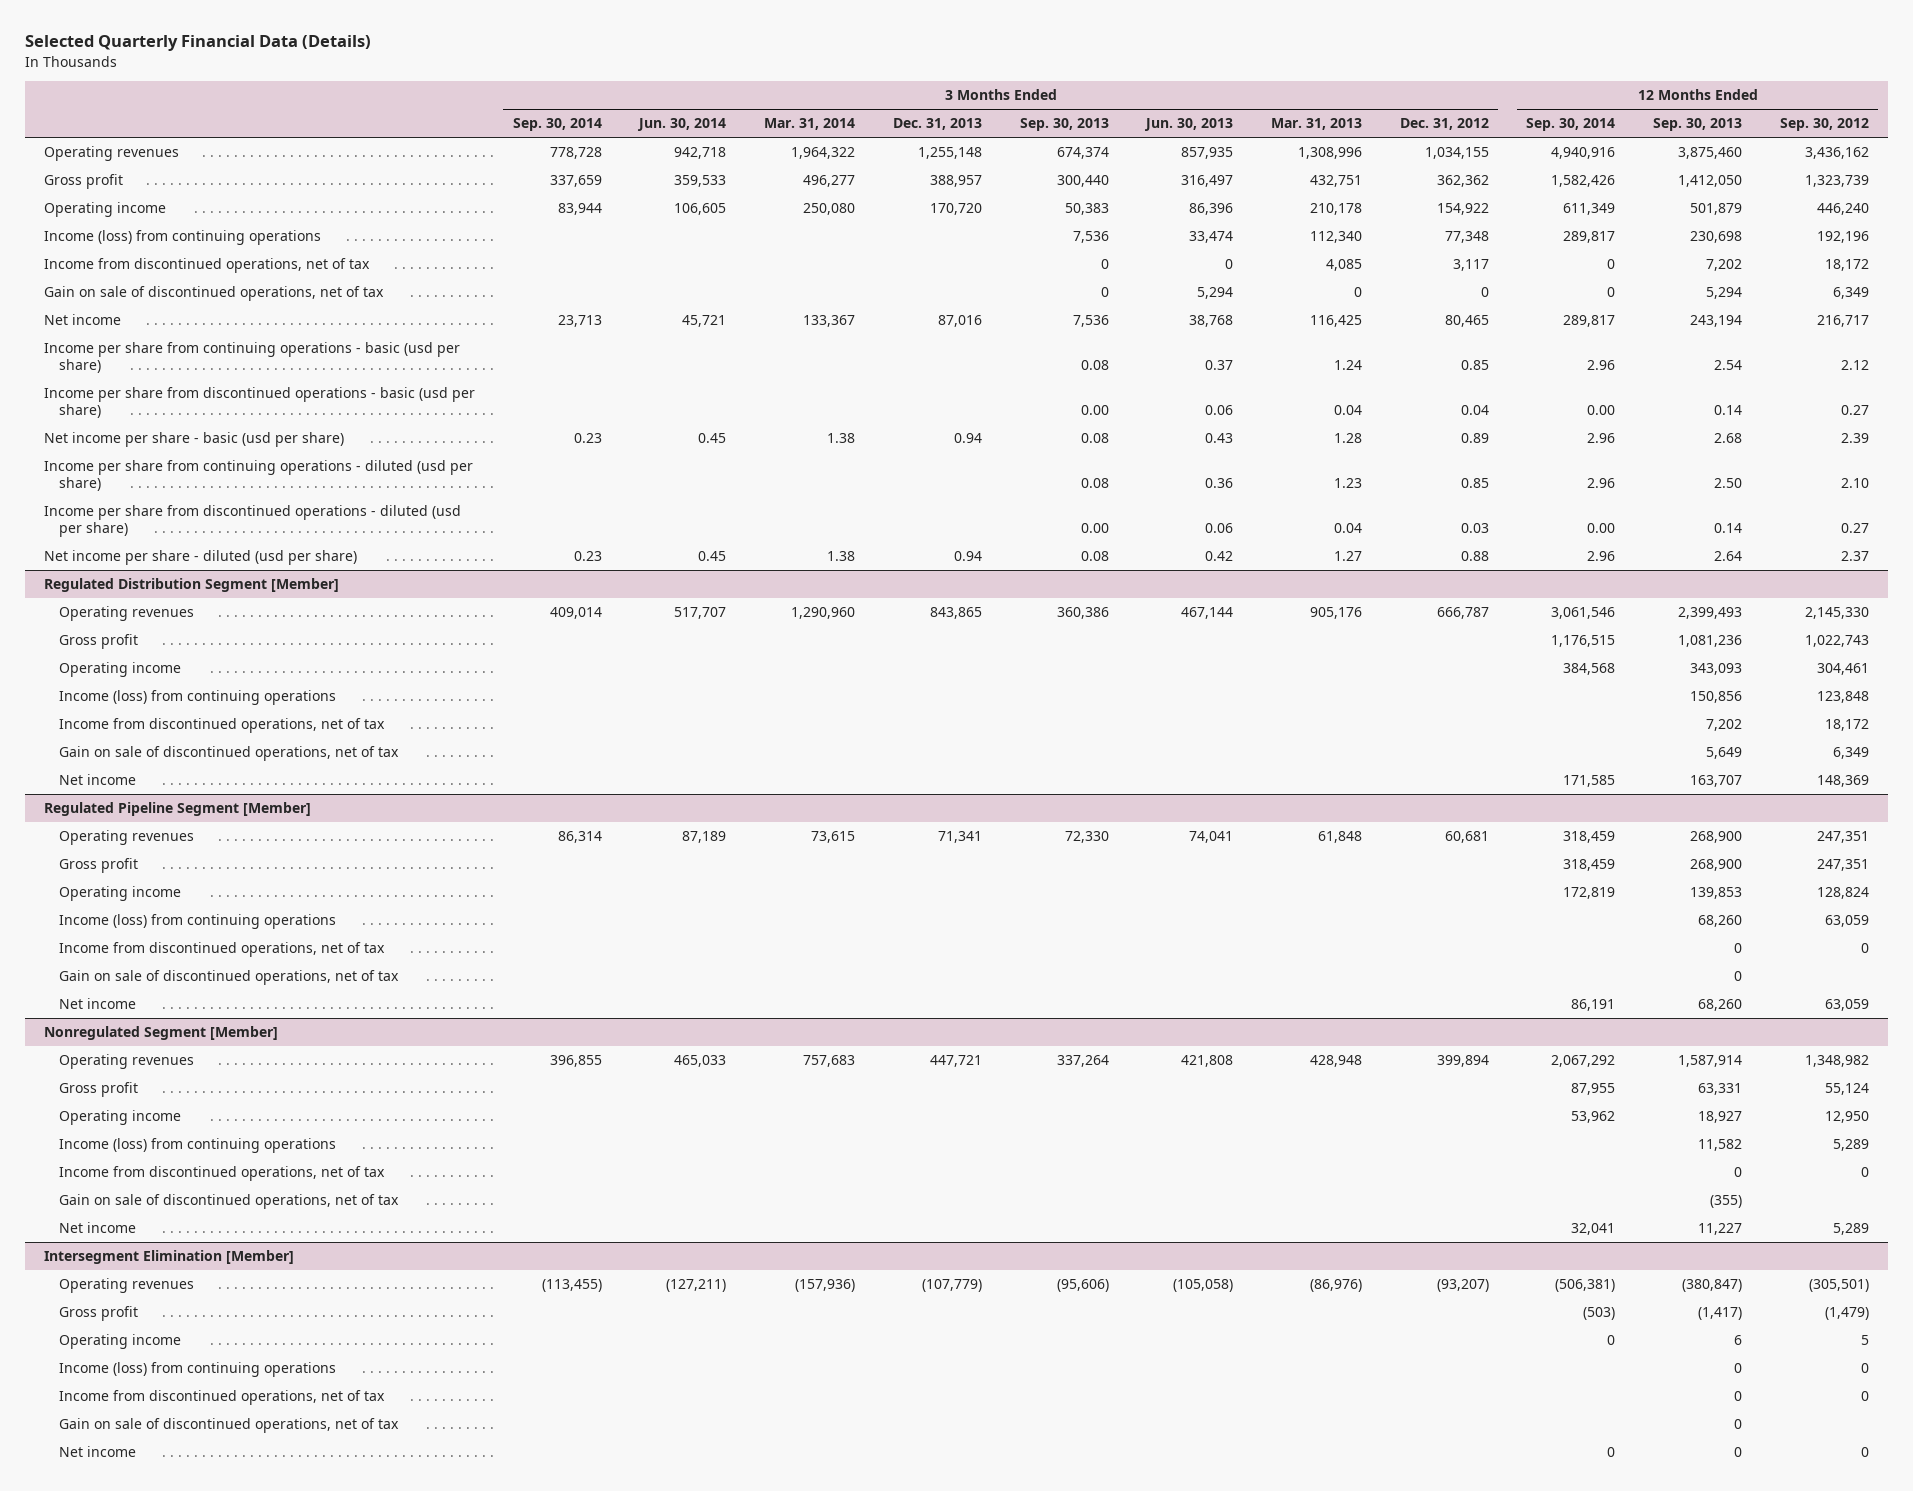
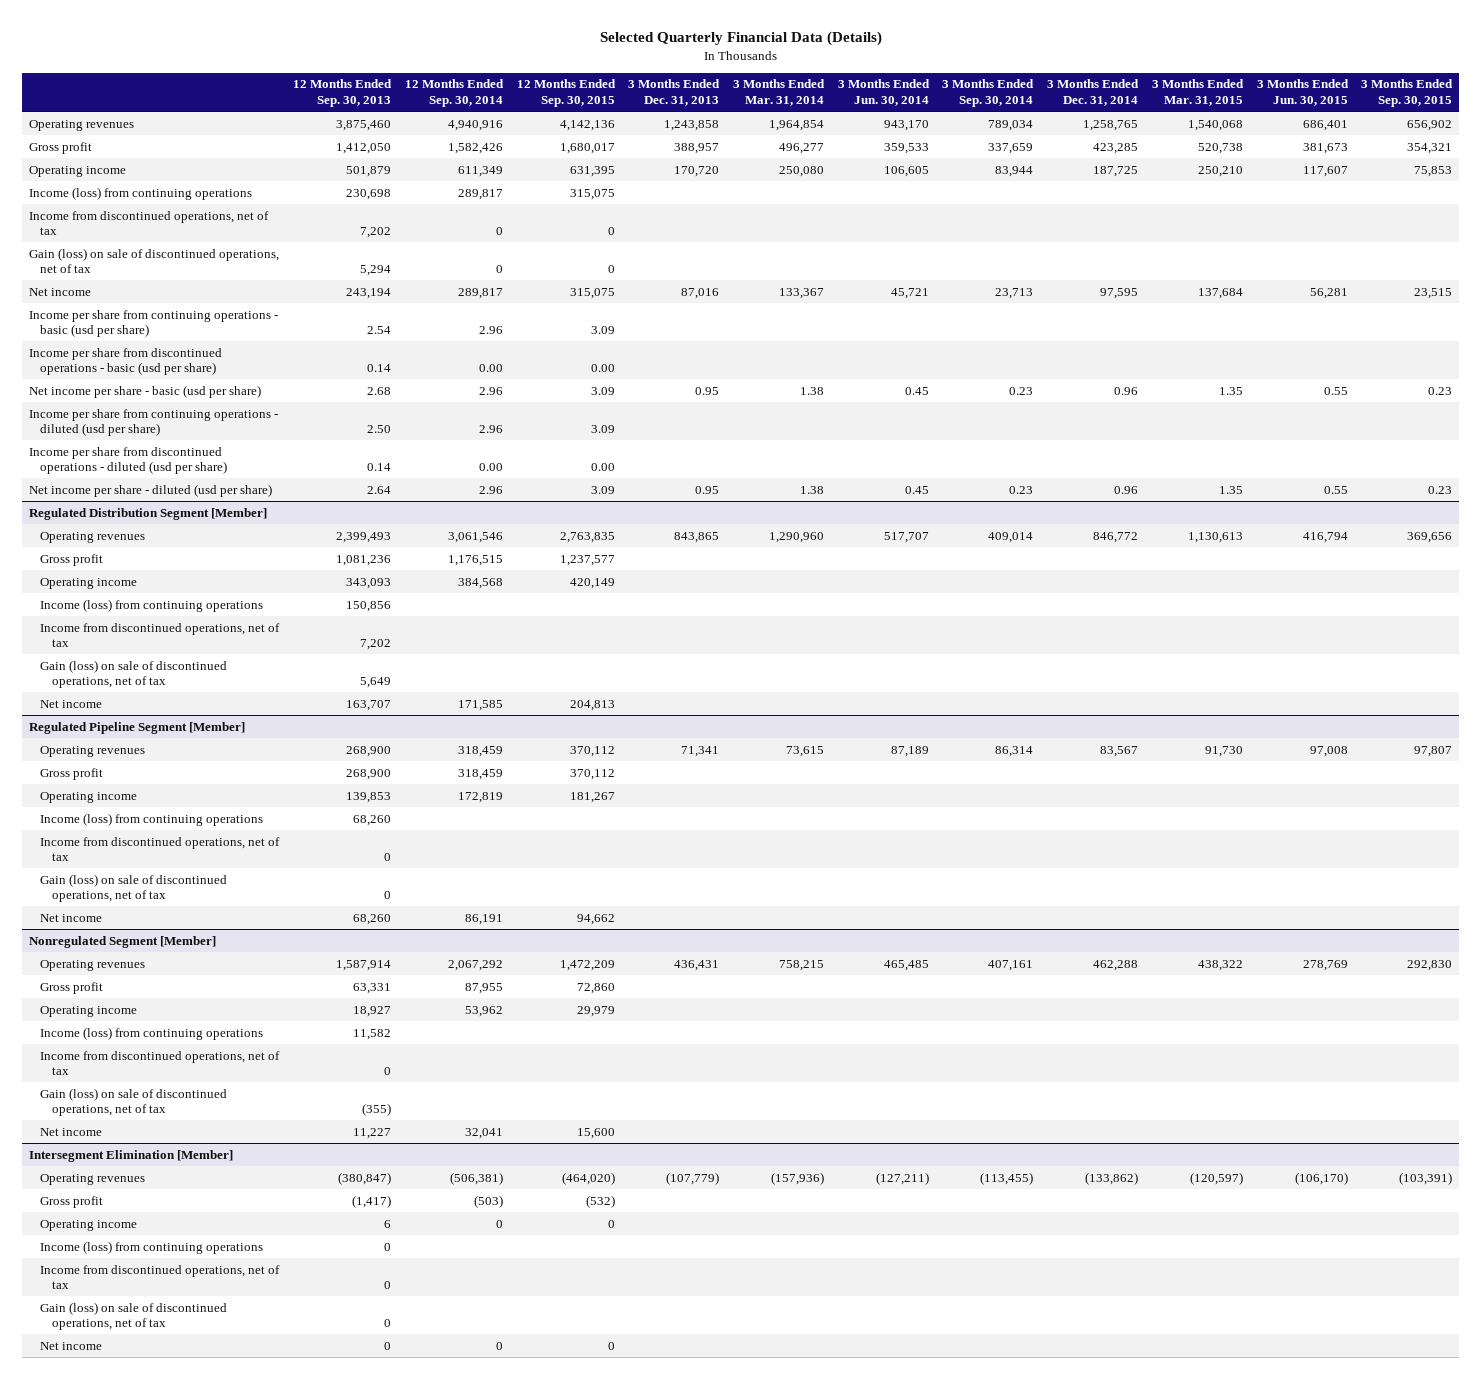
- | 3 Months Ended Sep. 30, 2014 | 3 Months Ended Jun. 30, 2014 | 3 Months Ended Mar. 31, 2014 | 3 Months Ended Dec. 31, 2013 | 3 Months Ended Sep. 30, 2013 | 3 Months Ended Jun. 30, 2013 | 3 Months Ended Mar. 31, 2013 | 3 Months Ended Dec. 31, 2012 | 12 Months Ended Sep. 30, 2014 | 12 Months Ended Sep. 30, 2013 | 12 Months Ended Sep. 30, 2012
+ | 12 Months Ended Sep. 30, 2013 | 12 Months Ended Sep. 30, 2014 | 12 Months Ended Sep. 30, 2015 | 3 Months Ended Dec. 31, 2013 | 3 Months Ended Mar. 31, 2014 | 3 Months Ended Jun. 30, 2014 | 3 Months Ended Sep. 30, 2014 | 3 Months Ended Dec. 31, 2014 | 3 Months Ended Mar. 31, 2015 | 3 Months Ended Jun. 30, 2015 | 3 Months Ended Sep. 30, 2015
- Operating revenues | 778,728 | 942,718 | 1,964,322 | 1,255,148 | 674,374 | 857,935 | 1,308,996 | 1,034,155 | 4,940,916 | 3,875,460 | 3,436,162
+ Operating revenues | 3,875,460 | 4,940,916 | 4,142,136 | 1,243,858 | 1,964,854 | 943,170 | 789,034 | 1,258,765 | 1,540,068 | 686,401 | 656,902
- Gain on sale of discontinued operations, net of tax | | | | | 0 | 5,294 | 0 | 0 | 0 | 5,294 | 6,349
+ Gain (loss) on sale of discontinued operations, net of tax | 5,294 | 0 | 0 | | | | | | | |
- Net income per share - basic (usd per share) | 0.23 | 0.45 | 1.38 | 0.94 | 0.08 | 0.43 | 1.28 | 0.89 | 2.96 | 2.68 | 2.39
+ Net income per share - basic (usd per share) | 2.68 | 2.96 | 3.09 | 0.95 | 1.38 | 0.45 | 0.23 | 0.96 | 1.35 | 0.55 | 0.23
- Net income per share - diluted (usd per share) | 0.23 | 0.45 | 1.38 | 0.94 | 0.08 | 0.42 | 1.27 | 0.88 | 2.96 | 2.64 | 2.37
+ Net income per share - diluted (usd per share) | 2.64 | 2.96 | 3.09 | 0.95 | 1.38 | 0.45 | 0.23 | 0.96 | 1.35 | 0.55 | 0.23
@ Regulated Distribution Segment [Member]
- Gain on sale of discontinued operations, net of tax | | | | | | | | | | 5,649 | 6,349
+ Gain (loss) on sale of discontinued operations, net of tax | 5,649 | | | | | | | | | |
@ Regulated Pipeline Segment [Member]
- Gain on sale of discontinued operations, net of tax | | | | | | | | | | 0 |
+ Gain (loss) on sale of discontinued operations, net of tax | 0 | | | | | | | | | |
@ Nonregulated Segment [Member]
- Operating revenues | 396,855 | 465,033 | 757,683 | 447,721 | 337,264 | 421,808 | 428,948 | 399,894 | 2,067,292 | 1,587,914 | 1,348,982
+ Operating revenues | 1,587,914 | 2,067,292 | 1,472,209 | 436,431 | 758,215 | 465,485 | 407,161 | 462,288 | 438,322 | 278,769 | 292,830
- Gain on sale of discontinued operations, net of tax | | | | | | | | | | (355) |
+ Gain (loss) on sale of discontinued operations, net of tax | (355) | | | | | | | | | |
@ Intersegment Elimination [Member]
- Gain on sale of discontinued operations, net of tax | | | | | | | | | | 0 |
+ Gain (loss) on sale of discontinued operations, net of tax | 0 | | | | | | | | | |

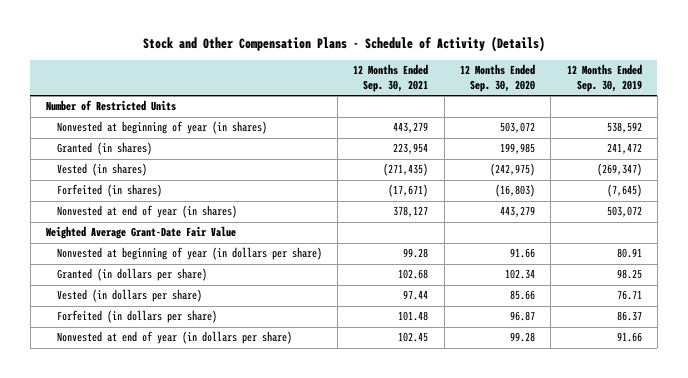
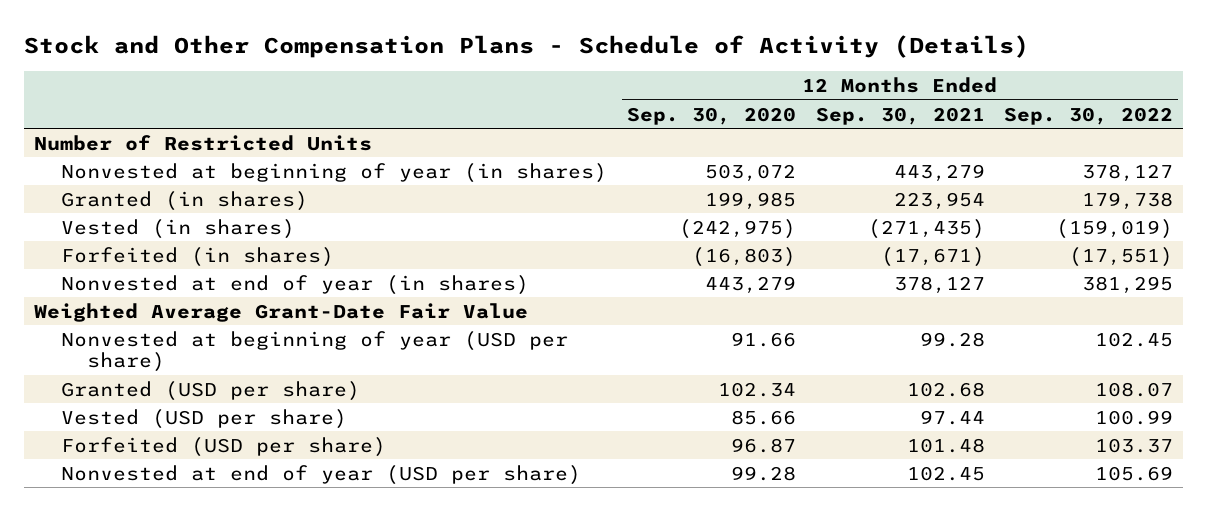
- | 12 Months Ended Sep. 30, 2021 | 12 Months Ended Sep. 30, 2020 | 12 Months Ended Sep. 30, 2019
+ | 12 Months Ended Sep. 30, 2020 | 12 Months Ended Sep. 30, 2021 | 12 Months Ended Sep. 30, 2022
- Nonvested at beginning of year (in dollars per share) | 99.28 | 91.66 | 80.91
- Granted (in dollars per share) | 102.68 | 102.34 | 98.25
- Vested (in dollars per share) | 97.44 | 85.66 | 76.71
- Forfeited (in dollars per share) | 101.48 | 96.87 | 86.37
- Nonvested at end of year (in dollars per share) | 102.45 | 99.28 | 91.66
+ Nonvested at beginning of year (USD per share) | 91.66 | 99.28 | 102.45
+ Granted (USD per share) | 102.34 | 102.68 | 108.07
+ Vested (USD per share) | 85.66 | 97.44 | 100.99
+ Forfeited (USD per share) | 96.87 | 101.48 | 103.37
+ Nonvested at end of year (USD per share) | 99.28 | 102.45 | 105.69

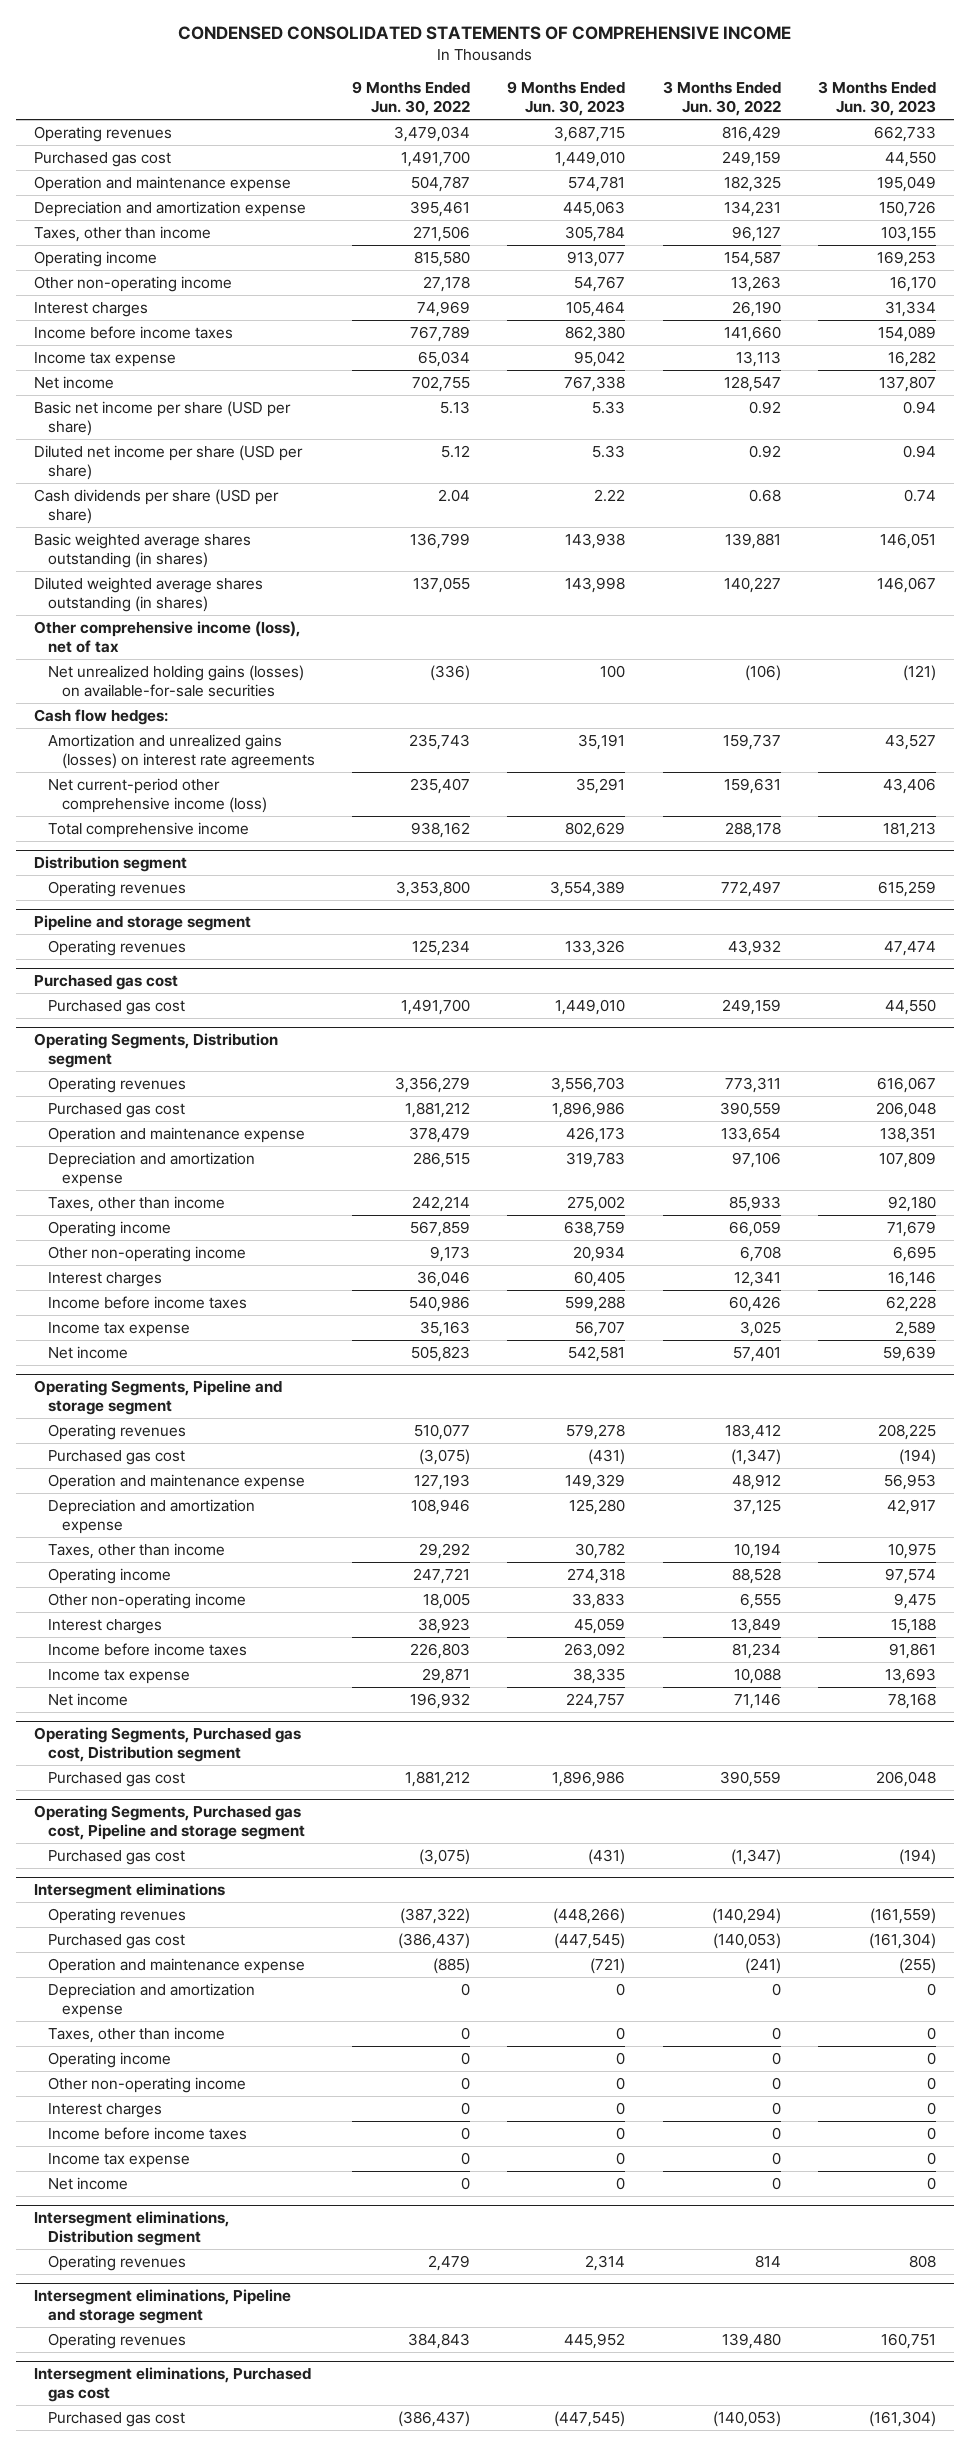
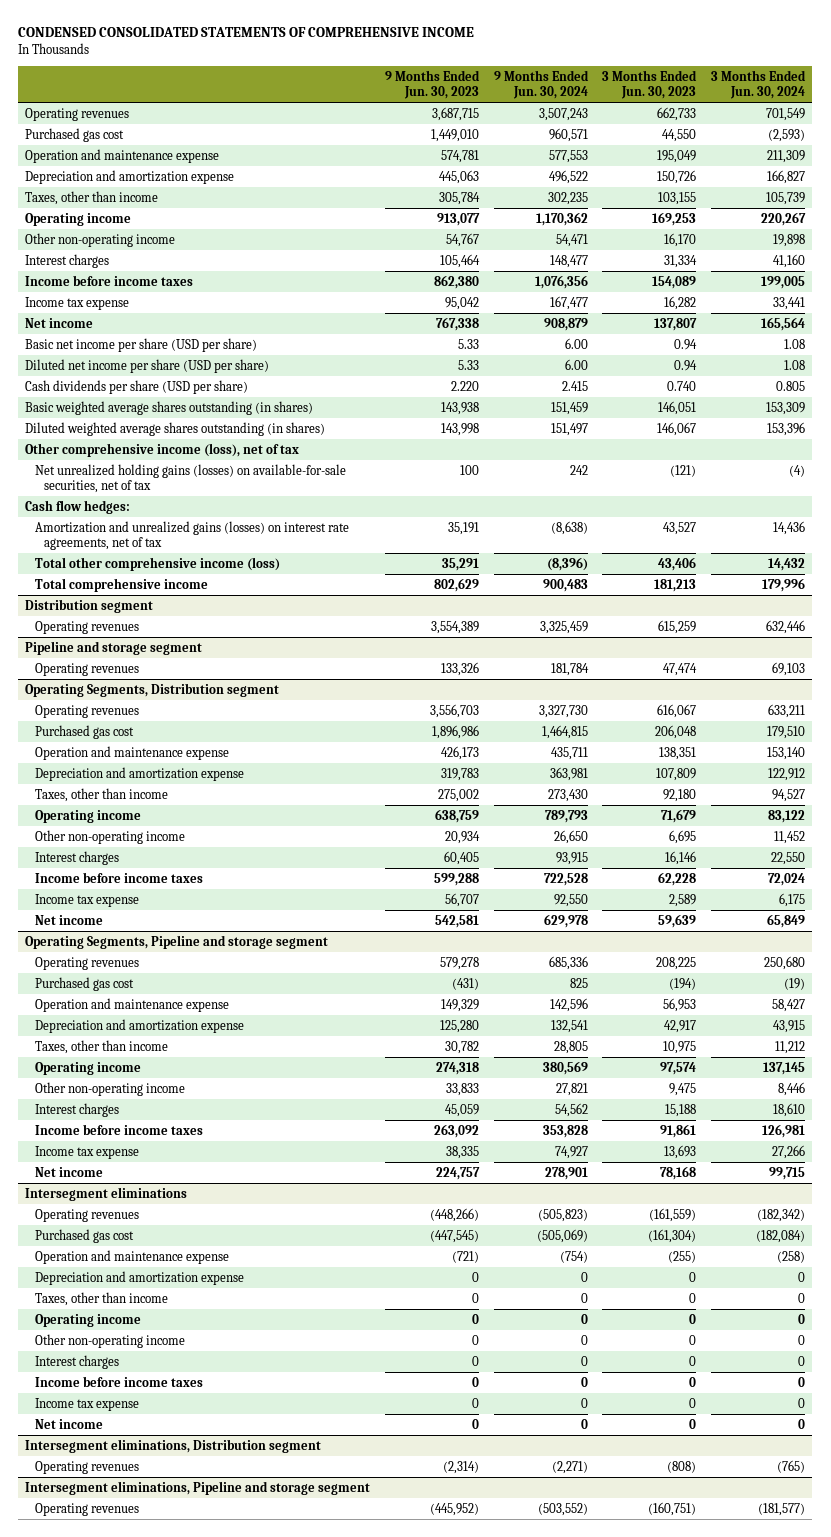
- | 9 Months Ended Jun. 30, 2022 | 9 Months Ended Jun. 30, 2023 | 3 Months Ended Jun. 30, 2022 | 3 Months Ended Jun. 30, 2023
+ | 9 Months Ended Jun. 30, 2023 | 9 Months Ended Jun. 30, 2024 | 3 Months Ended Jun. 30, 2023 | 3 Months Ended Jun. 30, 2024
- Cash dividends per share (USD per share) | 2.04 | 2.22 | 0.68 | 0.74
+ Cash dividends per share (USD per share) | 2.220 | 2.415 | 0.740 | 0.805
- Net unrealized holding gains (losses) on available-for-sale securities | (336) | 100 | (106) | (121)
+ Net unrealized holding gains (losses) on available-for-sale securities, net of tax | 100 | 242 | (121) | (4)
- Amortization and unrealized gains (losses) on interest rate agreements | 235,743 | 35,191 | 159,737 | 43,527
- Net current-period other comprehensive income (loss) | 235,407 | 35,291 | 159,631 | 43,406
+ Amortization and unrealized gains (losses) on interest rate agreements, net of tax | 35,191 | (8,638) | 43,527 | 14,436
+ Total other comprehensive income (loss) | 35,291 | (8,396) | 43,406 | 14,432
- Purchased gas cost
- Purchased gas cost | 1,491,700 | 1,449,010 | 249,159 | 44,550
- Operating Segments, Purchased gas cost, Distribution segment
- Purchased gas cost | 1,881,212 | 1,896,986 | 390,559 | 206,048
- Operating Segments, Purchased gas cost, Pipeline and storage segment
- Purchased gas cost | (3,075) | (431) | (1,347) | (194)
@ Intersegment eliminations, Distribution segment
- Operating revenues | 2,479 | 2,314 | 814 | 808
+ Operating revenues | (2,314) | (2,271) | (808) | (765)
@ Intersegment eliminations, Pipeline and storage segment
- Operating revenues | 384,843 | 445,952 | 139,480 | 160,751
- Intersegment eliminations, Purchased gas cost
- Purchased gas cost | (386,437) | (447,545) | (140,053) | (161,304)
@ Intersegment eliminations, Pipeline and storage segment
+ Operating revenues | (445,952) | (503,552) | (160,751) | (181,577)

